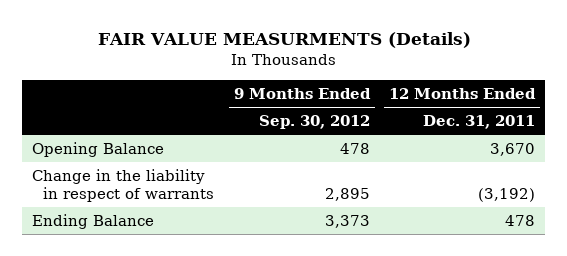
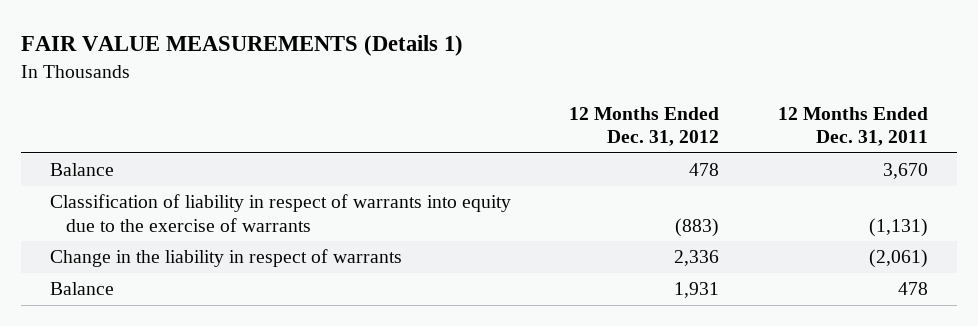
- FAIR VALUE MEASURMENTS (Details)
+ FAIR VALUE MEASUREMENTS (Details 1)
- | 9 Months Ended Sep. 30, 2012 | 12 Months Ended Dec. 31, 2011
+ | 12 Months Ended Dec. 31, 2012 | 12 Months Ended Dec. 31, 2011
- Opening Balance | 478 | 3,670
- Change in the liability in respect of warrants | 2,895 | (3,192)
- Ending Balance | 3,373 | 478
+ Balance | 478 | 3,670
+ Classification of liability in respect of warrants into equity due to the exercise of warrants | (883) | (1,131)
+ Change in the liability in respect of warrants | 2,336 | (2,061)
+ Balance | 1,931 | 478

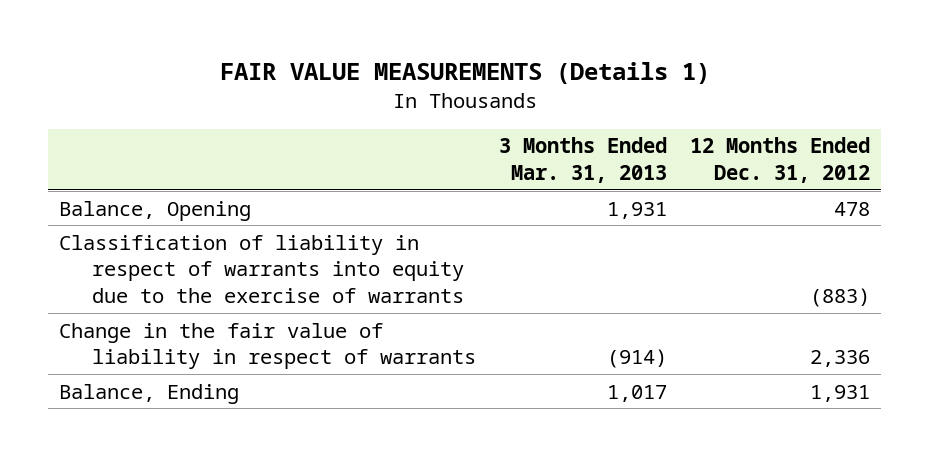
- | 12 Months Ended Dec. 31, 2012 | 12 Months Ended Dec. 31, 2011
+ | 3 Months Ended Mar. 31, 2013 | 12 Months Ended Dec. 31, 2012
- Balance | 478 | 3,670
+ Balance, Opening | 1,931 | 478
- Change in the liability in respect of warrants | 2,336 | (2,061)
- Balance | 1,931 | 478
+ Change in the fair value of liability in respect of warrants | (914) | 2,336
+ Balance, Ending | 1,017 | 1,931

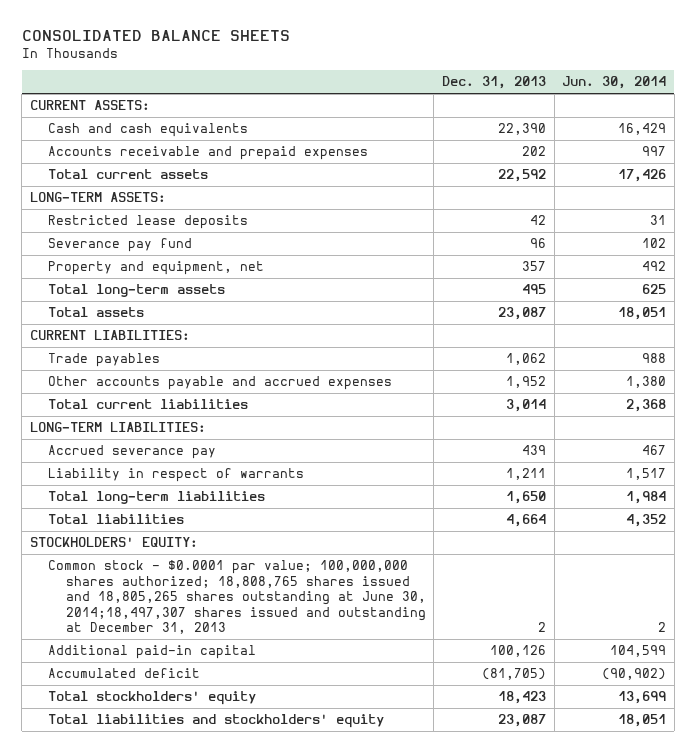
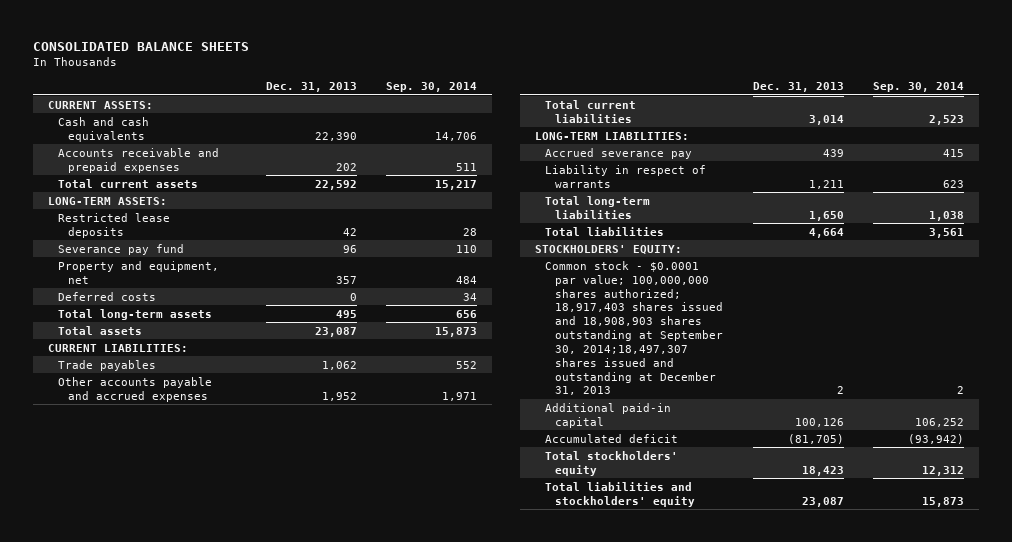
- | Dec. 31, 2013 | Jun. 30, 2014
+ | Dec. 31, 2013 | Sep. 30, 2014
+ Deferred costs | 0 | 34
- Common stock - $0.0001 par value; 100,000,000 shares authorized; 18,808,765 shares issued and 18,805,265 shares outstanding at June 30, 2014;18,497,307 shares issued and outstanding at December 31, 2013 | 2 | 2
+ Common stock - $0.0001 par value; 100,000,000 shares authorized; 18,917,403 shares issued and 18,908,903 shares outstanding at September 30, 2014;18,497,307 shares issued and outstanding at December 31, 2013 | 2 | 2

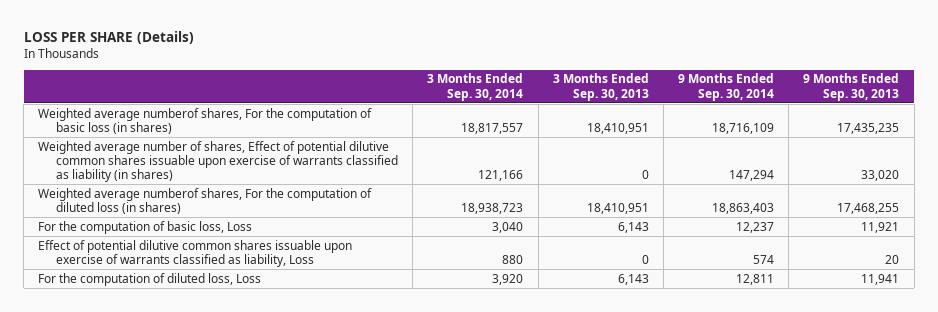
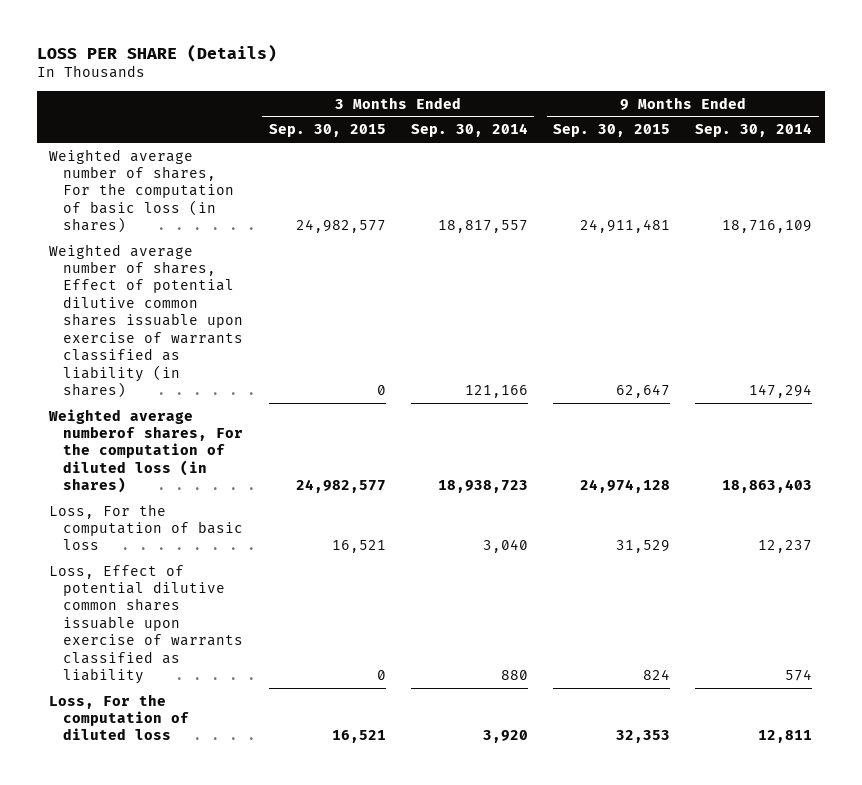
- | 3 Months Ended Sep. 30, 2014 | 3 Months Ended Sep. 30, 2013 | 9 Months Ended Sep. 30, 2014 | 9 Months Ended Sep. 30, 2013
+ | 3 Months Ended Sep. 30, 2015 | 3 Months Ended Sep. 30, 2014 | 9 Months Ended Sep. 30, 2015 | 9 Months Ended Sep. 30, 2014
- Weighted average numberof shares, For the computation of basic loss (in shares) | 18,817,557 | 18,410,951 | 18,716,109 | 17,435,235
+ Weighted average number of shares, For the computation of basic loss (in shares) | 24,982,577 | 18,817,557 | 24,911,481 | 18,716,109
- For the computation of basic loss, Loss | 3,040 | 6,143 | 12,237 | 11,921
- Effect of potential dilutive common shares issuable upon exercise of warrants classified as liability, Loss | 880 | 0 | 574 | 20
- For the computation of diluted loss, Loss | 3,920 | 6,143 | 12,811 | 11,941
+ Loss, For the computation of basic loss | 16,521 | 3,040 | 31,529 | 12,237
+ Loss, Effect of potential dilutive common shares issuable upon exercise of warrants classified as liability | 0 | 880 | 824 | 574
+ Loss, For the computation of diluted loss | 16,521 | 3,920 | 32,353 | 12,811

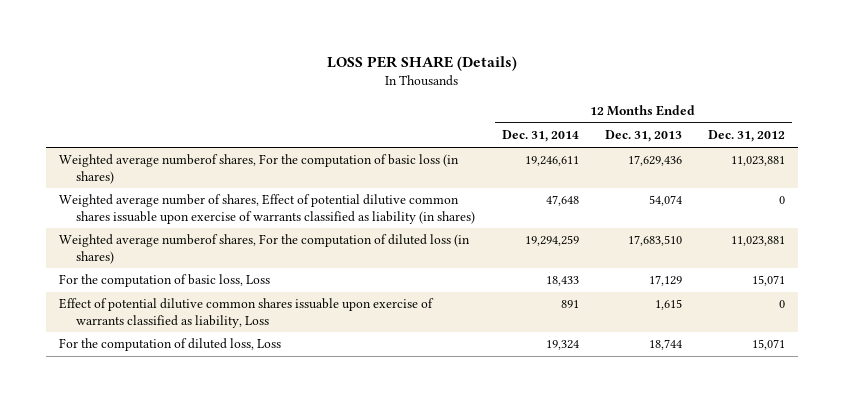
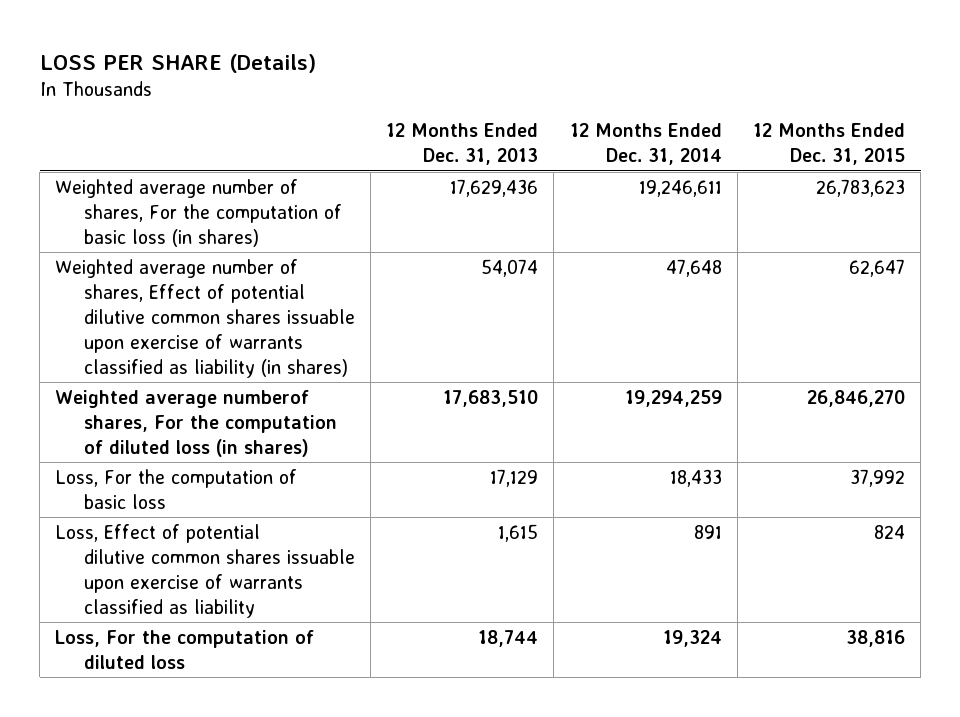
- | 12 Months Ended Dec. 31, 2014 | 12 Months Ended Dec. 31, 2013 | 12 Months Ended Dec. 31, 2012
+ | 12 Months Ended Dec. 31, 2013 | 12 Months Ended Dec. 31, 2014 | 12 Months Ended Dec. 31, 2015
- Weighted average numberof shares, For the computation of basic loss (in shares) | 19,246,611 | 17,629,436 | 11,023,881
+ Weighted average number of shares, For the computation of basic loss (in shares) | 17,629,436 | 19,246,611 | 26,783,623
- For the computation of basic loss, Loss | 18,433 | 17,129 | 15,071
- Effect of potential dilutive common shares issuable upon exercise of warrants classified as liability, Loss | 891 | 1,615 | 0
- For the computation of diluted loss, Loss | 19,324 | 18,744 | 15,071
+ Loss, For the computation of basic loss | 17,129 | 18,433 | 37,992
+ Loss, Effect of potential dilutive common shares issuable upon exercise of warrants classified as liability | 1,615 | 891 | 824
+ Loss, For the computation of diluted loss | 18,744 | 19,324 | 38,816

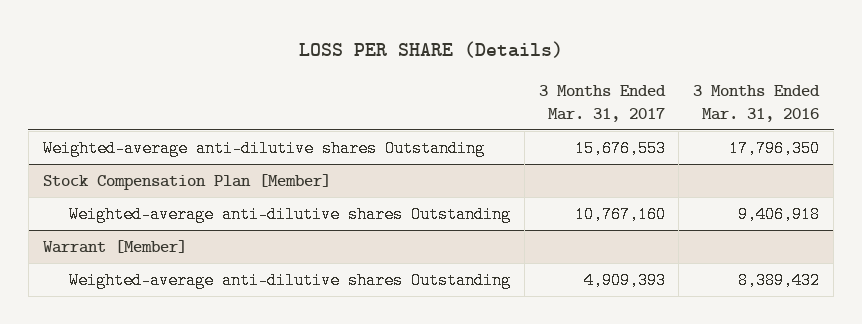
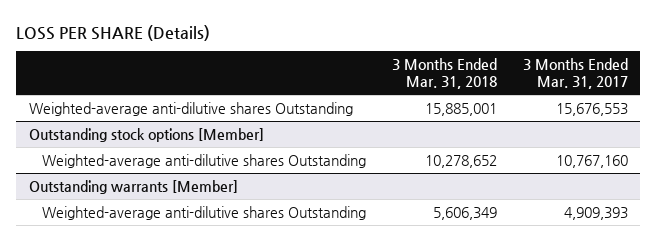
- | 3 Months Ended Mar. 31, 2017 | 3 Months Ended Mar. 31, 2016
+ | 3 Months Ended Mar. 31, 2018 | 3 Months Ended Mar. 31, 2017
- Stock Compensation Plan [Member]
+ Outstanding stock options [Member]
- Warrant [Member]
+ Outstanding warrants [Member]

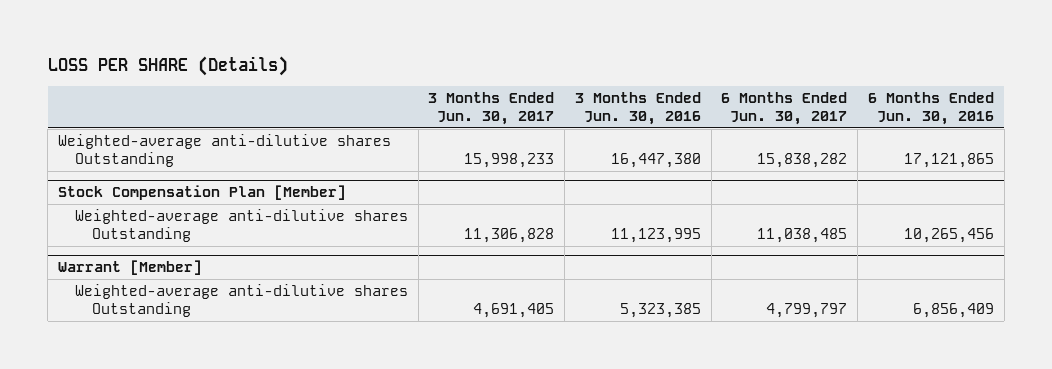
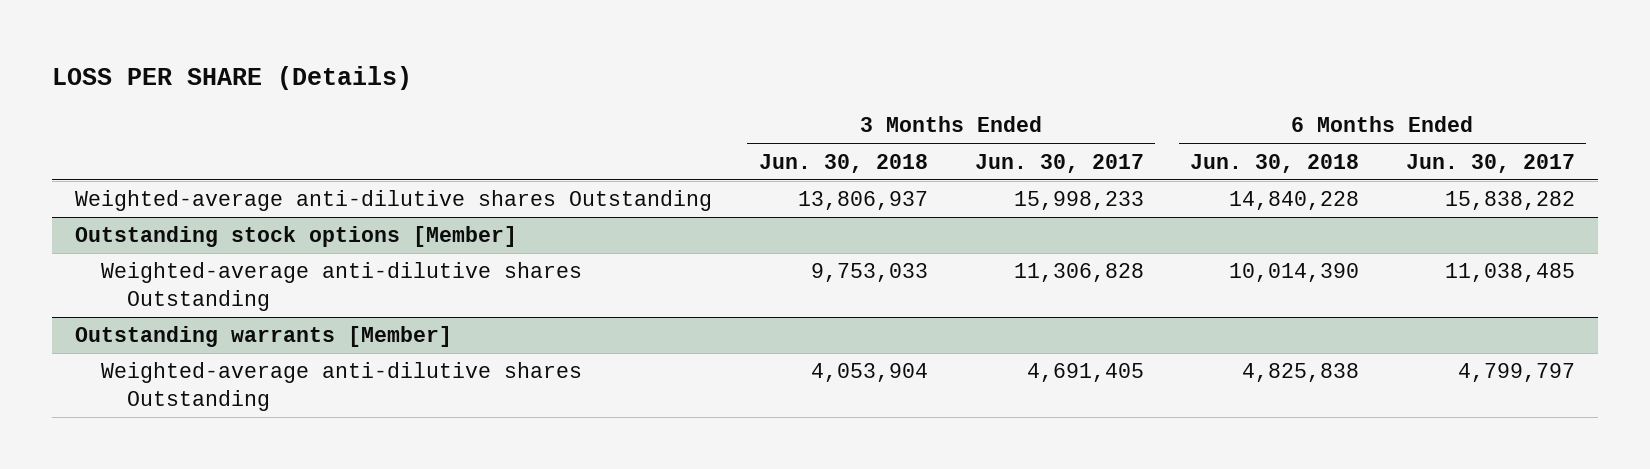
- | 3 Months Ended Jun. 30, 2017 | 3 Months Ended Jun. 30, 2016 | 6 Months Ended Jun. 30, 2017 | 6 Months Ended Jun. 30, 2016
+ | 3 Months Ended Jun. 30, 2018 | 3 Months Ended Jun. 30, 2017 | 6 Months Ended Jun. 30, 2018 | 6 Months Ended Jun. 30, 2017
- Stock Compensation Plan [Member]
+ Outstanding stock options [Member]
- Warrant [Member]
+ Outstanding warrants [Member]

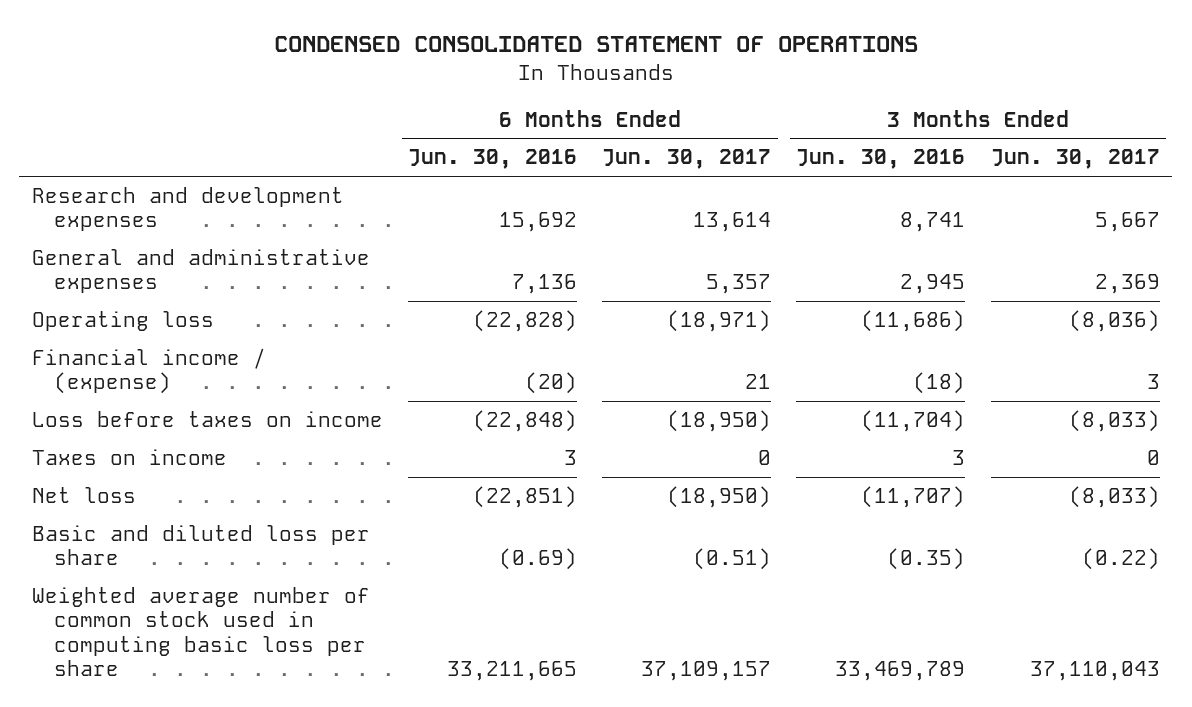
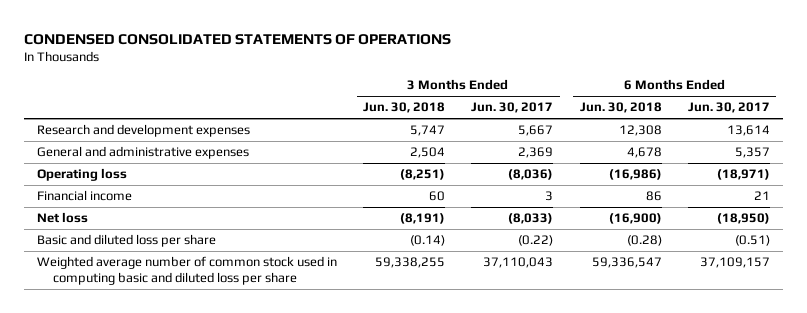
- CONDENSED CONSOLIDATED STATEMENT OF OPERATIONS
+ CONDENSED CONSOLIDATED STATEMENTS OF OPERATIONS
- | 6 Months Ended Jun. 30, 2016 | 6 Months Ended Jun. 30, 2017 | 3 Months Ended Jun. 30, 2016 | 3 Months Ended Jun. 30, 2017
+ | 3 Months Ended Jun. 30, 2018 | 3 Months Ended Jun. 30, 2017 | 6 Months Ended Jun. 30, 2018 | 6 Months Ended Jun. 30, 2017
- Financial income / (expense) | (20) | 21 | (18) | 3
- Loss before taxes on income | (22,848) | (18,950) | (11,704) | (8,033)
- Taxes on income | 3 | 0 | 3 | 0
+ Financial income | 60 | 3 | 86 | 21
- Weighted average number of common stock used in computing basic loss per share | 33,211,665 | 37,109,157 | 33,469,789 | 37,110,043
+ Weighted average number of common stock used in computing basic and diluted loss per share | 59,338,255 | 37,110,043 | 59,336,547 | 37,109,157

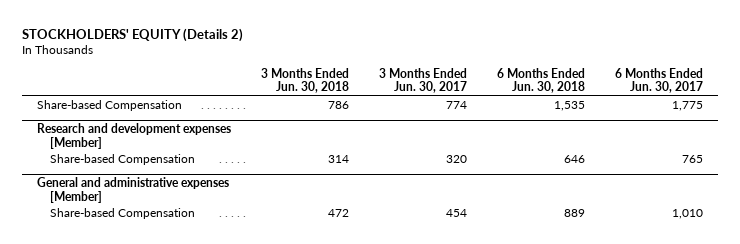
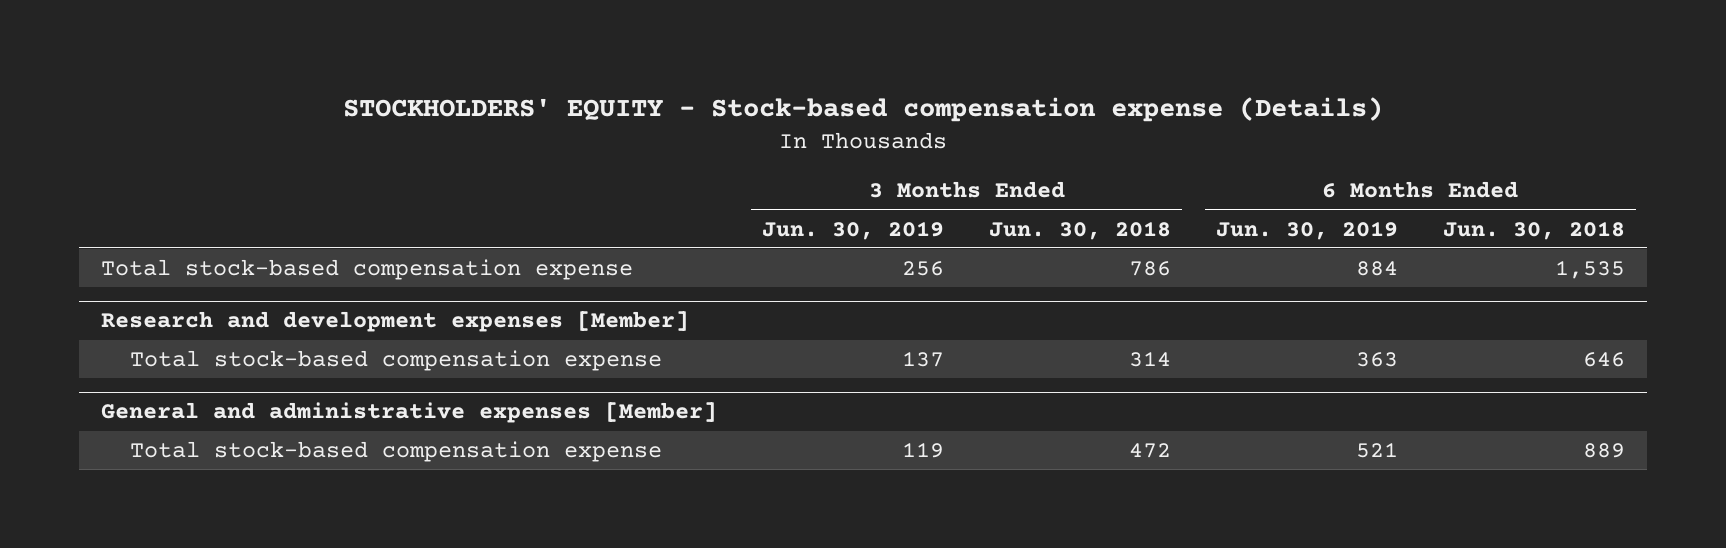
- STOCKHOLDERS' EQUITY (Details 2)
+ STOCKHOLDERS' EQUITY - Stock-based compensation expense (Details)
- | 3 Months Ended Jun. 30, 2018 | 3 Months Ended Jun. 30, 2017 | 6 Months Ended Jun. 30, 2018 | 6 Months Ended Jun. 30, 2017
+ | 3 Months Ended Jun. 30, 2019 | 3 Months Ended Jun. 30, 2018 | 6 Months Ended Jun. 30, 2019 | 6 Months Ended Jun. 30, 2018
- Share-based Compensation | 786 | 774 | 1,535 | 1,775
+ Total stock-based compensation expense | 256 | 786 | 884 | 1,535
@ Research and development expenses [Member]
- Share-based Compensation | 314 | 320 | 646 | 765
+ Total stock-based compensation expense | 137 | 314 | 363 | 646
@ General and administrative expenses [Member]
- Share-based Compensation | 472 | 454 | 889 | 1,010
+ Total stock-based compensation expense | 119 | 472 | 521 | 889

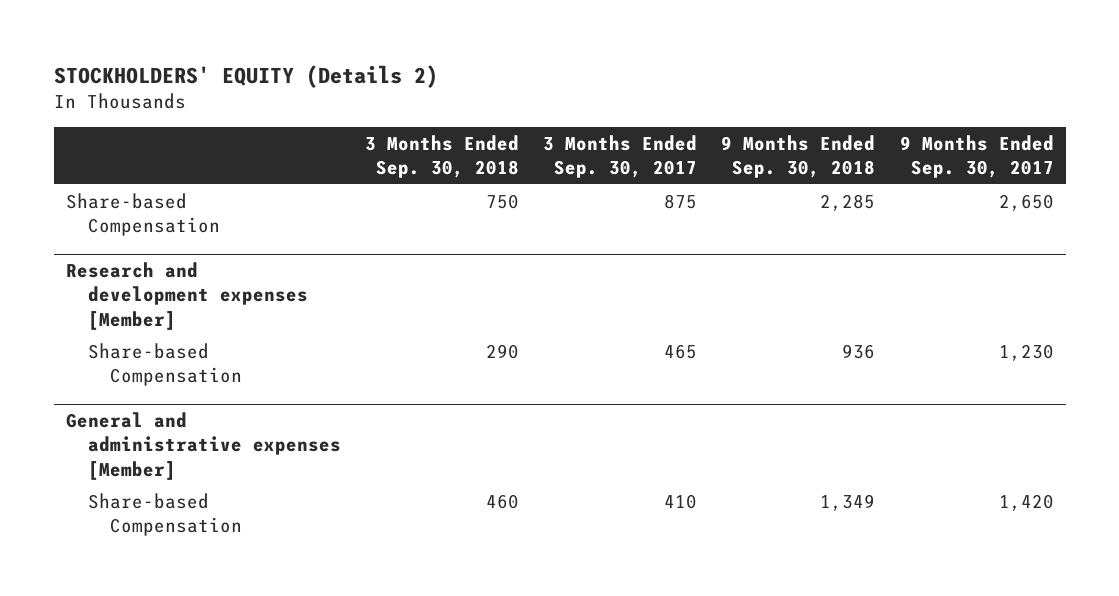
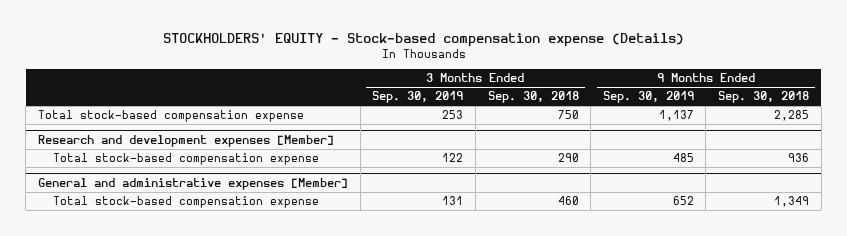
- STOCKHOLDERS' EQUITY (Details 2)
+ STOCKHOLDERS' EQUITY - Stock-based compensation expense (Details)
- | 3 Months Ended Sep. 30, 2018 | 3 Months Ended Sep. 30, 2017 | 9 Months Ended Sep. 30, 2018 | 9 Months Ended Sep. 30, 2017
+ | 3 Months Ended Sep. 30, 2019 | 3 Months Ended Sep. 30, 2018 | 9 Months Ended Sep. 30, 2019 | 9 Months Ended Sep. 30, 2018
- Share-based Compensation | 750 | 875 | 2,285 | 2,650
+ Total stock-based compensation expense | 253 | 750 | 1,137 | 2,285
@ Research and development expenses [Member]
- Share-based Compensation | 290 | 465 | 936 | 1,230
+ Total stock-based compensation expense | 122 | 290 | 485 | 936
@ General and administrative expenses [Member]
- Share-based Compensation | 460 | 410 | 1,349 | 1,420
+ Total stock-based compensation expense | 131 | 460 | 652 | 1,349

